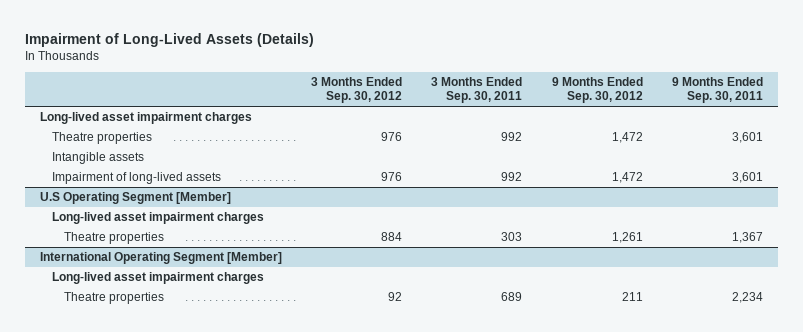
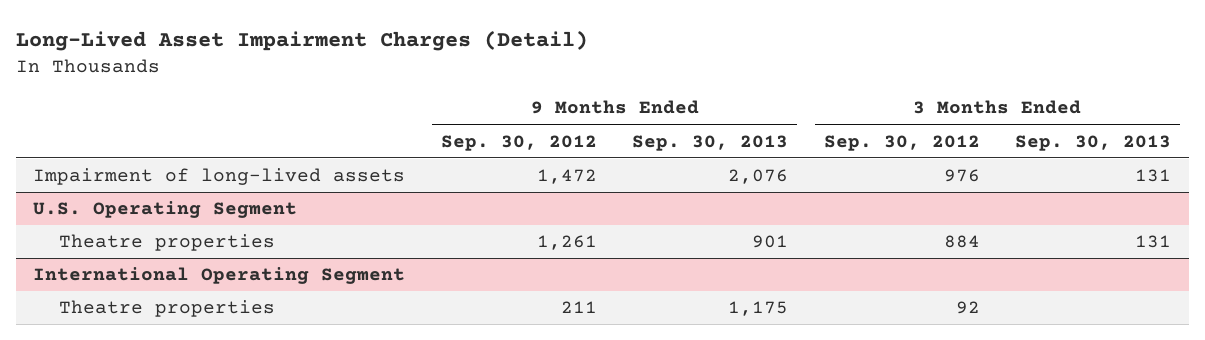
- Impairment of Long-Lived Assets (Details)
+ Long-Lived Asset Impairment Charges (Detail)
- | 3 Months Ended Sep. 30, 2012 | 3 Months Ended Sep. 30, 2011 | 9 Months Ended Sep. 30, 2012 | 9 Months Ended Sep. 30, 2011
+ | 9 Months Ended Sep. 30, 2012 | 9 Months Ended Sep. 30, 2013 | 3 Months Ended Sep. 30, 2012 | 3 Months Ended Sep. 30, 2013
- Long-lived asset impairment charges
- Theatre properties | 976 | 992 | 1,472 | 3,601
- Intangible assets
- U.S Operating Segment [Member]
- Long-lived asset impairment charges
+ U.S. Operating Segment
- International Operating Segment [Member]
- Long-lived asset impairment charges
+ International Operating Segment

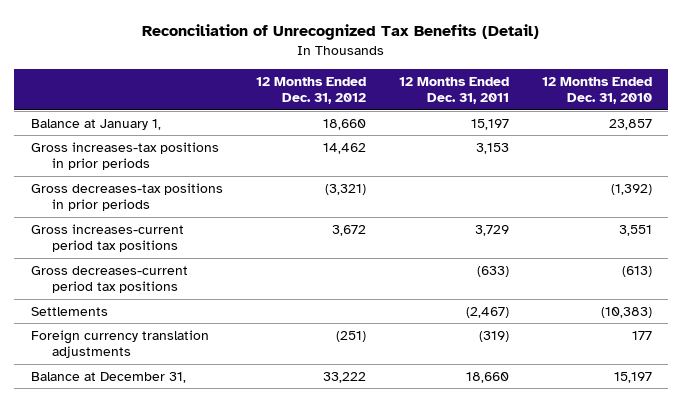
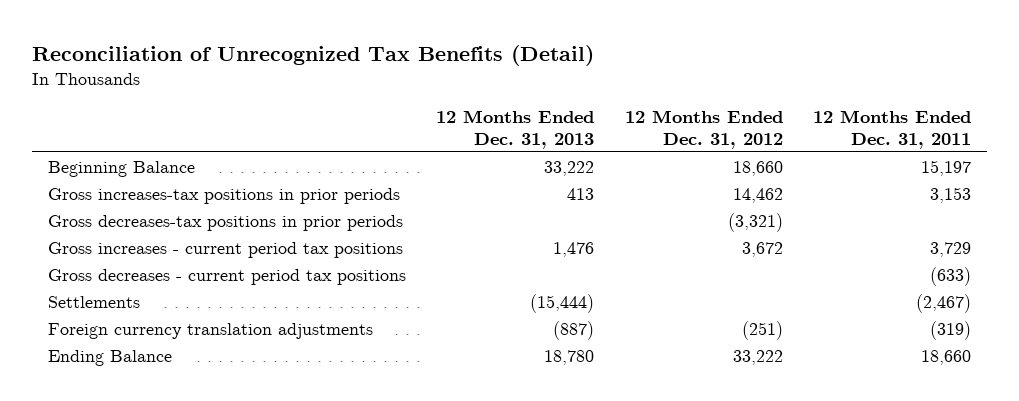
- | 12 Months Ended Dec. 31, 2012 | 12 Months Ended Dec. 31, 2011 | 12 Months Ended Dec. 31, 2010
+ | 12 Months Ended Dec. 31, 2013 | 12 Months Ended Dec. 31, 2012 | 12 Months Ended Dec. 31, 2011
- Balance at January 1, | 18,660 | 15,197 | 23,857
+ Beginning Balance | 33,222 | 18,660 | 15,197
- Gross increases-current period tax positions | 3,672 | 3,729 | 3,551
- Gross decreases-current period tax positions | | (633) | (613)
+ Gross increases - current period tax positions | 1,476 | 3,672 | 3,729
+ Gross decreases - current period tax positions | | | (633)
- Balance at December 31, | 33,222 | 18,660 | 15,197
+ Ending Balance | 18,780 | 33,222 | 18,660

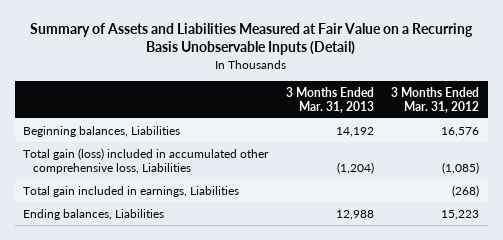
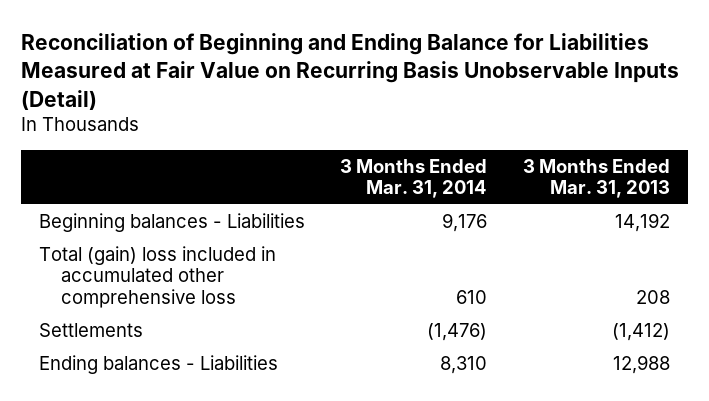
- Summary of Assets and Liabilities Measured at Fair Value on a Recurring Basis Unobservable Inputs (Detail)
+ Reconciliation of Beginning and Ending Balance for Liabilities Measured at Fair Value on Recurring Basis Unobservable Inputs (Detail)
- | 3 Months Ended Mar. 31, 2013 | 3 Months Ended Mar. 31, 2012
+ | 3 Months Ended Mar. 31, 2014 | 3 Months Ended Mar. 31, 2013
- Beginning balances, Liabilities | 14,192 | 16,576
- Total gain (loss) included in accumulated other comprehensive loss, Liabilities | (1,204) | (1,085)
- Total gain included in earnings, Liabilities | | (268)
- Ending balances, Liabilities | 12,988 | 15,223
+ Beginning balances - Liabilities | 9,176 | 14,192
+ Total (gain) loss included in accumulated other comprehensive loss | 610 | 208
+ Settlements | (1,476) | (1,412)
+ Ending balances - Liabilities | 8,310 | 12,988

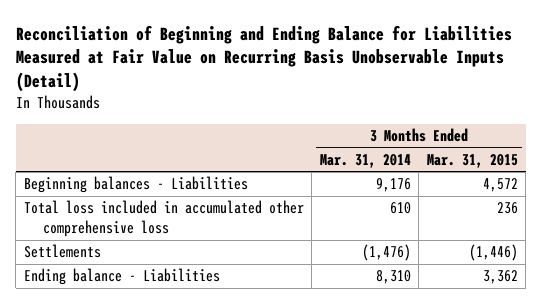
- | 3 Months Ended Mar. 31, 2014 | 3 Months Ended Mar. 31, 2013
+ | 3 Months Ended Mar. 31, 2014 | 3 Months Ended Mar. 31, 2015
- Total (gain) loss included in accumulated other comprehensive loss | 610 | 208
+ Total loss included in accumulated other comprehensive loss | 610 | 236
- Ending balances - Liabilities | 8,310 | 12,988
+ Ending balance - Liabilities | 8,310 | 3,362

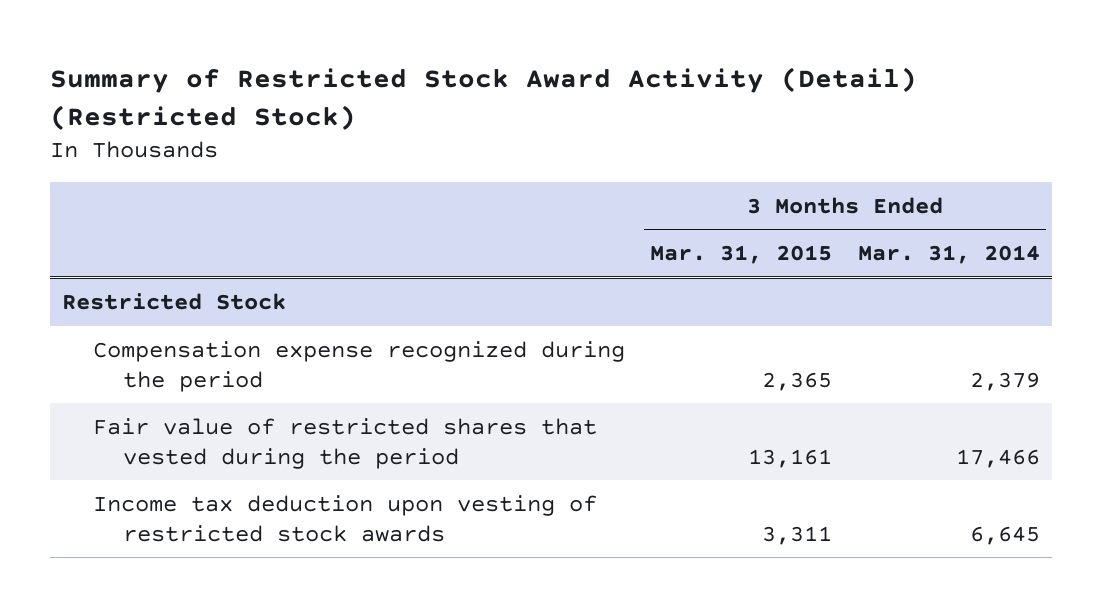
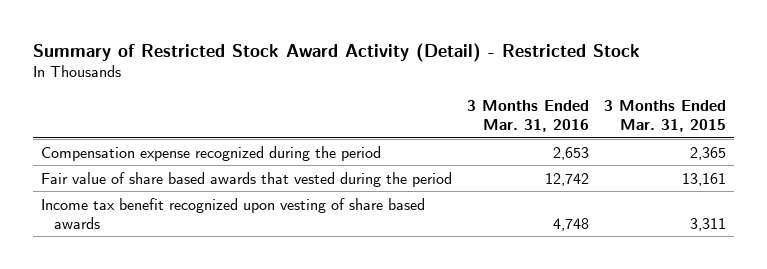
- Summary of Restricted Stock Award Activity (Detail) (Restricted Stock)
+ Summary of Restricted Stock Award Activity (Detail) - Restricted Stock
- | 3 Months Ended Mar. 31, 2015 | 3 Months Ended Mar. 31, 2014
+ | 3 Months Ended Mar. 31, 2016 | 3 Months Ended Mar. 31, 2015
- Restricted Stock
- Fair value of restricted shares that vested during the period | 13,161 | 17,466
- Income tax deduction upon vesting of restricted stock awards | 3,311 | 6,645
+ Fair value of share based awards that vested during the period | 12,742 | 13,161
+ Income tax benefit recognized upon vesting of share based awards | 4,748 | 3,311

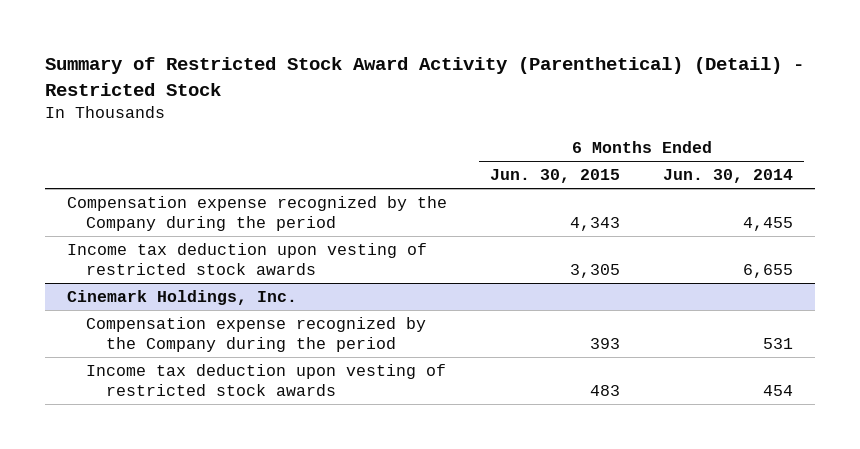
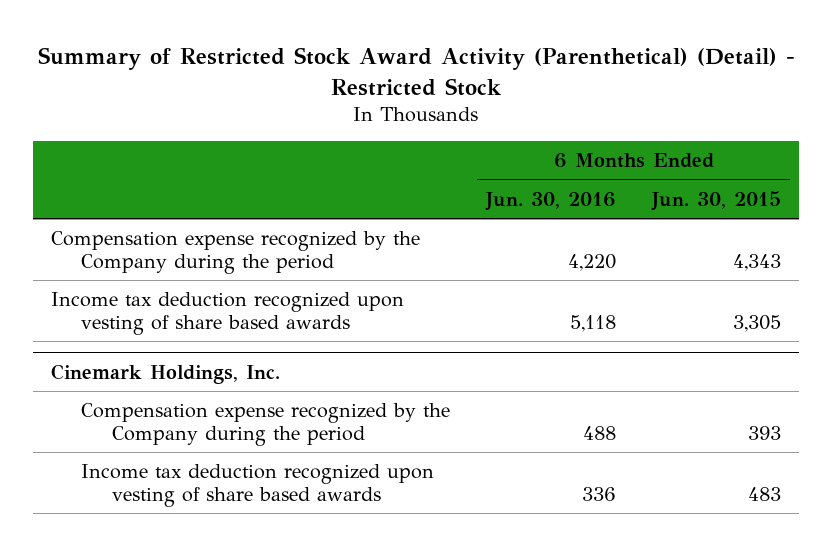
- | 6 Months Ended Jun. 30, 2015 | 6 Months Ended Jun. 30, 2014
+ | 6 Months Ended Jun. 30, 2016 | 6 Months Ended Jun. 30, 2015
- Income tax deduction upon vesting of restricted stock awards | 3,305 | 6,655
+ Income tax deduction recognized upon vesting of share based awards | 5,118 | 3,305
@ Cinemark Holdings, Inc.
- Income tax deduction upon vesting of restricted stock awards | 483 | 454
+ Income tax deduction recognized upon vesting of share based awards | 336 | 483

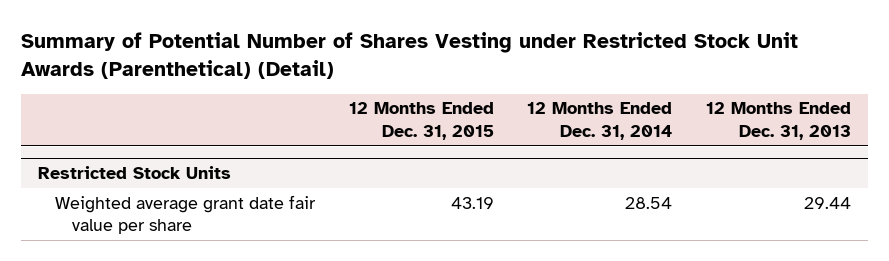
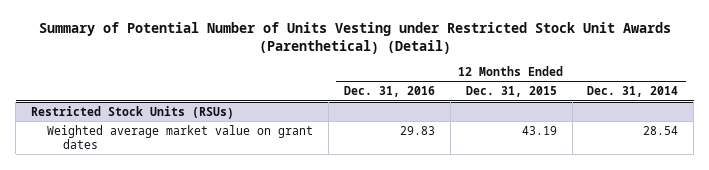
- Summary of Potential Number of Shares Vesting under Restricted Stock Unit Awards (Parenthetical) (Detail)
+ Summary of Potential Number of Units Vesting under Restricted Stock Unit Awards (Parenthetical) (Detail)
- | 12 Months Ended Dec. 31, 2015 | 12 Months Ended Dec. 31, 2014 | 12 Months Ended Dec. 31, 2013
+ | 12 Months Ended Dec. 31, 2016 | 12 Months Ended Dec. 31, 2015 | 12 Months Ended Dec. 31, 2014
- Restricted Stock Units
- Weighted average grant date fair value per share | 43.19 | 28.54 | 29.44
+ Restricted Stock Units (RSUs)
+ Weighted average market value on grant dates | 29.83 | 43.19 | 28.54

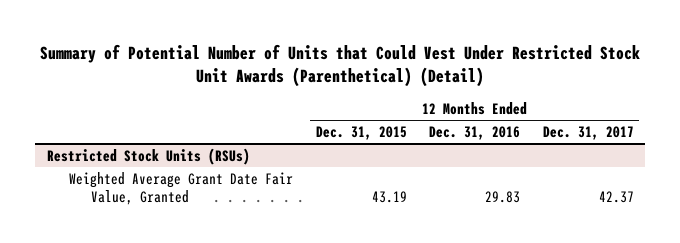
- Summary of Potential Number of Units Vesting under Restricted Stock Unit Awards (Parenthetical) (Detail)
+ Summary of Potential Number of Units that Could Vest Under Restricted Stock Unit Awards (Parenthetical) (Detail)
- | 12 Months Ended Dec. 31, 2016 | 12 Months Ended Dec. 31, 2015 | 12 Months Ended Dec. 31, 2014
+ | 12 Months Ended Dec. 31, 2015 | 12 Months Ended Dec. 31, 2016 | 12 Months Ended Dec. 31, 2017
@ Restricted Stock Units (RSUs)
- Weighted average market value on grant dates | 29.83 | 43.19 | 28.54
+ Weighted Average Grant Date Fair Value, Granted | 43.19 | 29.83 | 42.37

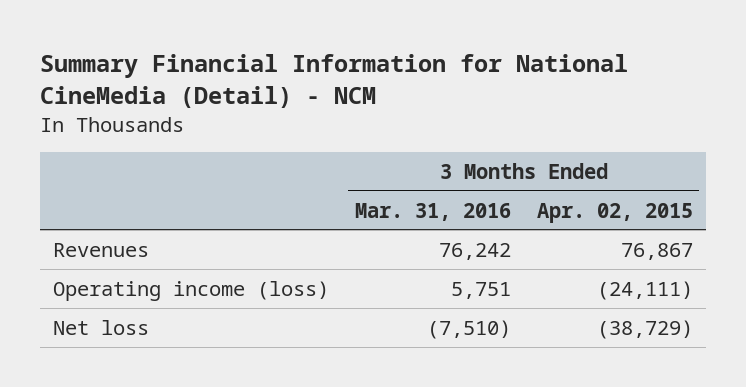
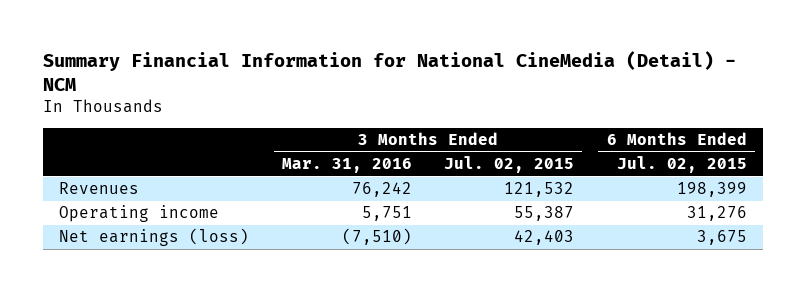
- | 3 Months Ended Mar. 31, 2016 | 3 Months Ended Apr. 02, 2015
+ | 3 Months Ended Mar. 31, 2016 | 3 Months Ended Jul. 02, 2015 | 6 Months Ended Jul. 02, 2015
- Operating income (loss) | 5,751 | (24,111)
- Net loss | (7,510) | (38,729)
+ Operating income | 5,751 | 55,387 | 31,276
+ Net earnings (loss) | (7,510) | 42,403 | 3,675

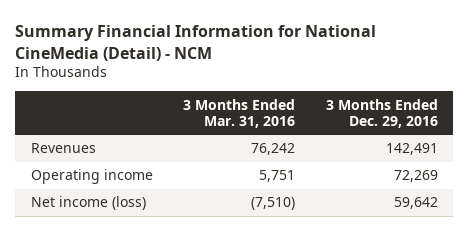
- | 3 Months Ended Mar. 31, 2016 | 3 Months Ended Jul. 02, 2015 | 6 Months Ended Jul. 02, 2015
+ | 3 Months Ended Mar. 31, 2016 | 3 Months Ended Dec. 29, 2016
- Net earnings (loss) | (7,510) | 42,403 | 3,675
+ Net income (loss) | (7,510) | 59,642

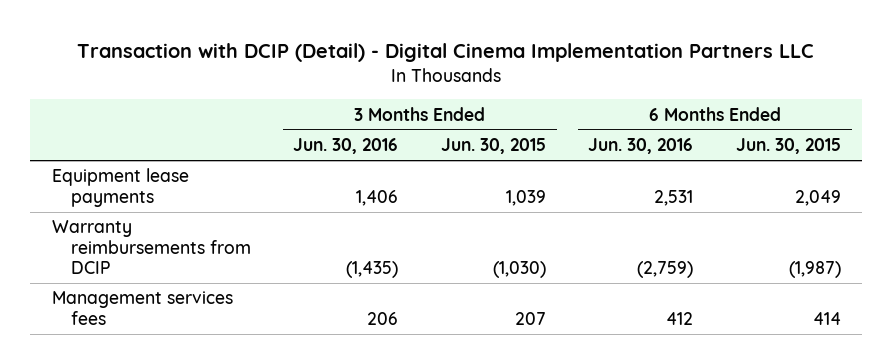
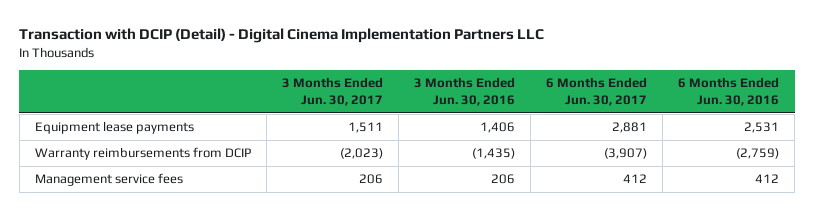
- | 3 Months Ended Jun. 30, 2016 | 3 Months Ended Jun. 30, 2015 | 6 Months Ended Jun. 30, 2016 | 6 Months Ended Jun. 30, 2015
+ | 3 Months Ended Jun. 30, 2017 | 3 Months Ended Jun. 30, 2016 | 6 Months Ended Jun. 30, 2017 | 6 Months Ended Jun. 30, 2016
- Management services fees | 206 | 207 | 412 | 414
+ Management service fees | 206 | 206 | 412 | 412

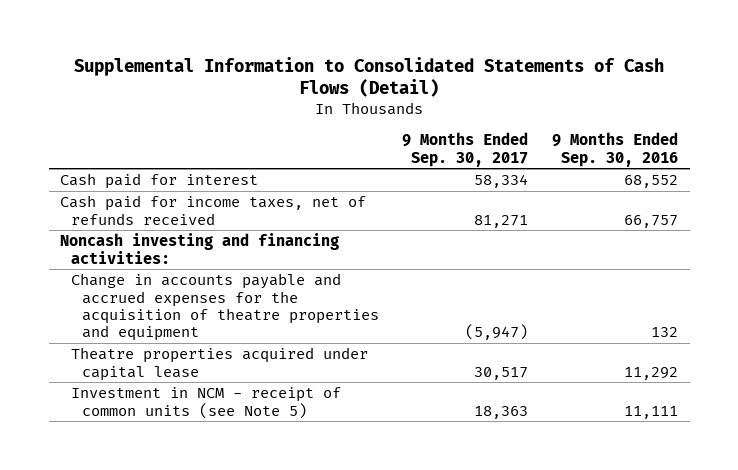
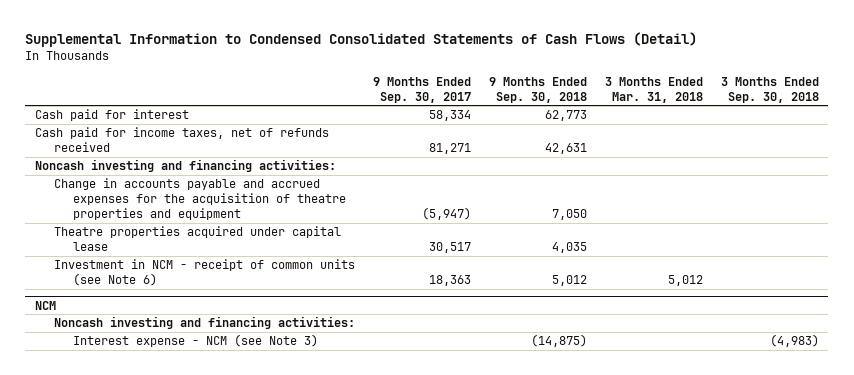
- Supplemental Information to Consolidated Statements of Cash Flows (Detail)
+ Supplemental Information to Condensed Consolidated Statements of Cash Flows (Detail)
- | 9 Months Ended Sep. 30, 2017 | 9 Months Ended Sep. 30, 2016
+ | 9 Months Ended Sep. 30, 2017 | 9 Months Ended Sep. 30, 2018 | 3 Months Ended Mar. 31, 2018 | 3 Months Ended Sep. 30, 2018
- Investment in NCM - receipt of common units (see Note 5) | 18,363 | 11,111
+ Investment in NCM - receipt of common units (see Note 6) | 18,363 | 5,012 | 5,012 |
+ NCM
+ Noncash investing and financing activities:
+ Interest expense - NCM (see Note 3) | | (14,875) | | (4,983)

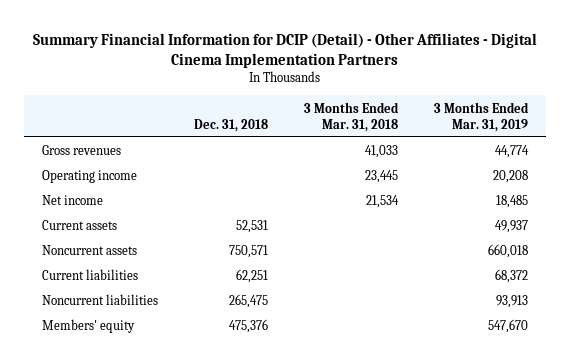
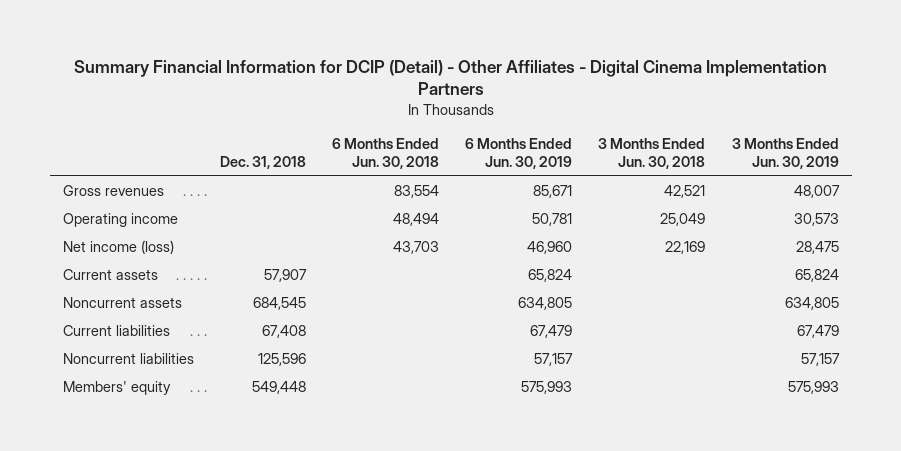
- | Dec. 31, 2018 | 3 Months Ended Mar. 31, 2018 | 3 Months Ended Mar. 31, 2019
+ | Dec. 31, 2018 | 6 Months Ended Jun. 30, 2018 | 6 Months Ended Jun. 30, 2019 | 3 Months Ended Jun. 30, 2018 | 3 Months Ended Jun. 30, 2019
- Net income | | 21,534 | 18,485
- Current assets | 52,531 | | 49,937
- Noncurrent assets | 750,571 | | 660,018
- Current liabilities | 62,251 | | 68,372
- Noncurrent liabilities | 265,475 | | 93,913
- Members' equity | 475,376 | | 547,670
+ Net income (loss) | | 43,703 | 46,960 | 22,169 | 28,475
+ Current assets | 57,907 | | 65,824 | | 65,824
+ Noncurrent assets | 684,545 | | 634,805 | | 634,805
+ Current liabilities | 67,408 | | 67,479 | | 67,479
+ Noncurrent liabilities | 125,596 | | 57,157 | | 57,157
+ Members' equity | 549,448 | | 575,993 | | 575,993

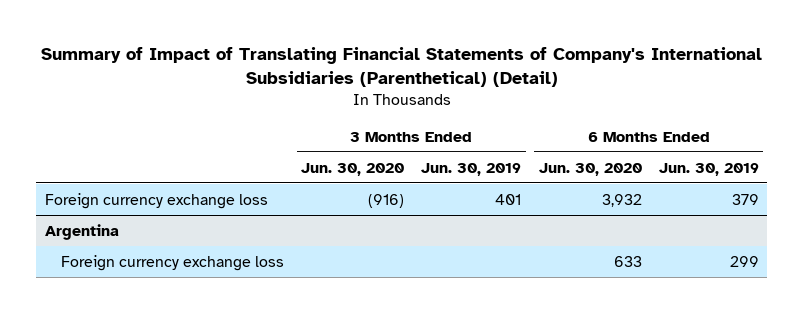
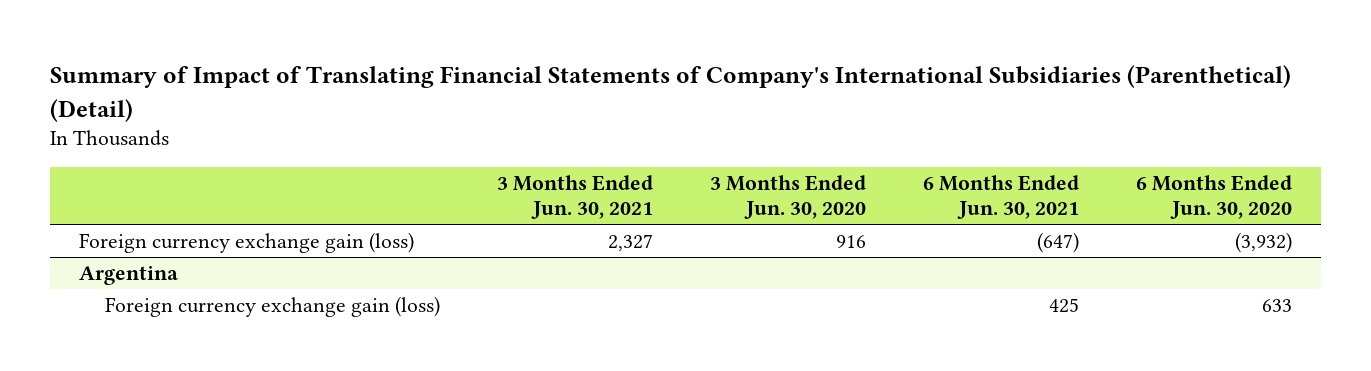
- | 3 Months Ended Jun. 30, 2020 | 3 Months Ended Jun. 30, 2019 | 6 Months Ended Jun. 30, 2020 | 6 Months Ended Jun. 30, 2019
+ | 3 Months Ended Jun. 30, 2021 | 3 Months Ended Jun. 30, 2020 | 6 Months Ended Jun. 30, 2021 | 6 Months Ended Jun. 30, 2020
- Foreign currency exchange loss | (916) | 401 | 3,932 | 379
+ Foreign currency exchange gain (loss) | 2,327 | 916 | (647) | (3,932)
@ Argentina
- Foreign currency exchange loss | | | 633 | 299
+ Foreign currency exchange gain (loss) | | | 425 | 633

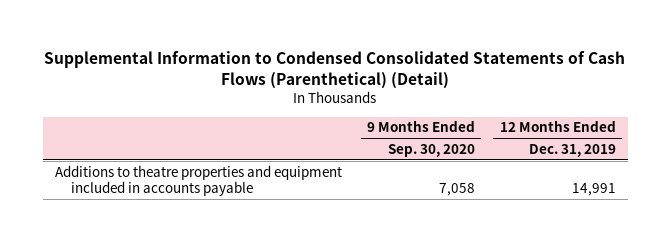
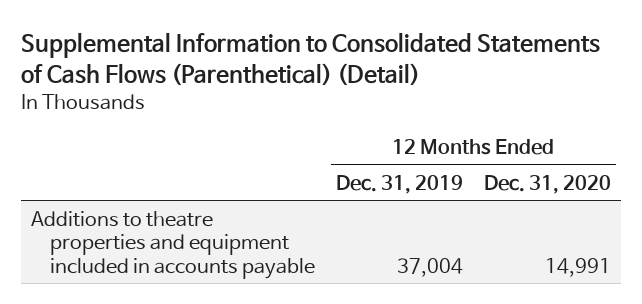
- Supplemental Information to Condensed Consolidated Statements of Cash Flows (Parenthetical) (Detail)
+ Supplemental Information to Consolidated Statements of Cash Flows (Parenthetical) (Detail)
- | 9 Months Ended Sep. 30, 2020 | 12 Months Ended Dec. 31, 2019
+ | 12 Months Ended Dec. 31, 2019 | 12 Months Ended Dec. 31, 2020
- Additions to theatre properties and equipment included in accounts payable | 7,058 | 14,991
+ Additions to theatre properties and equipment included in accounts payable | 37,004 | 14,991

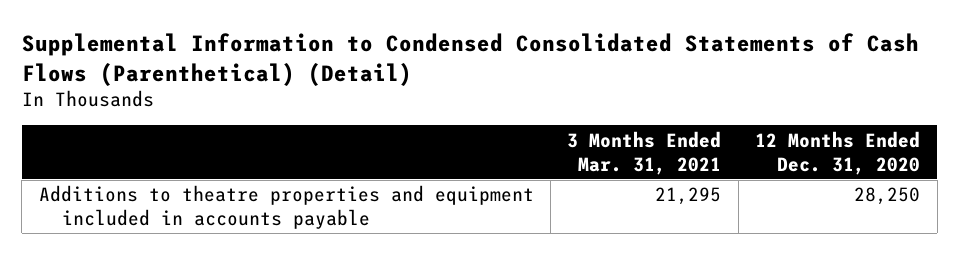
- Supplemental Information to Consolidated Statements of Cash Flows (Parenthetical) (Detail)
+ Supplemental Information to Condensed Consolidated Statements of Cash Flows (Parenthetical) (Detail)
- | 12 Months Ended Dec. 31, 2019 | 12 Months Ended Dec. 31, 2020
+ | 3 Months Ended Mar. 31, 2021 | 12 Months Ended Dec. 31, 2020
- Additions to theatre properties and equipment included in accounts payable | 37,004 | 14,991
+ Additions to theatre properties and equipment included in accounts payable | 21,295 | 28,250

